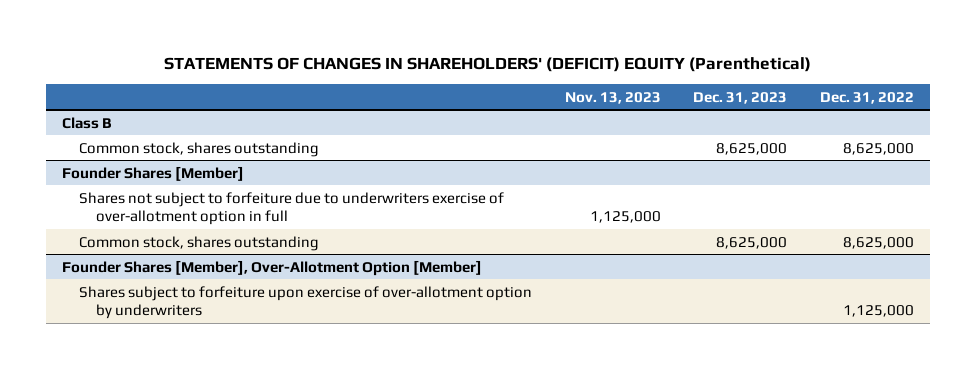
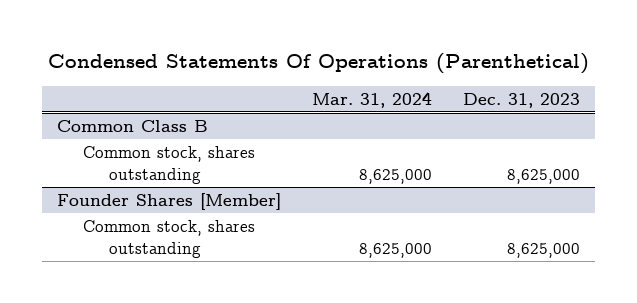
- STATEMENTS OF CHANGES IN SHAREHOLDERS' (DEFICIT) EQUITY (Parenthetical)
+ Condensed Statements Of Operations (Parenthetical)
- | Nov. 13, 2023 | Dec. 31, 2023 | Dec. 31, 2022
+ | Mar. 31, 2024 | Dec. 31, 2023
- Class B
+ Common Class B
@ Founder Shares [Member]
- Shares not subject to forfeiture due to underwriters exercise of over-allotment option in full | 1,125,000 | |
- Founder Shares [Member], Over-Allotment Option [Member]
- Shares subject to forfeiture upon exercise of over-allotment option by underwriters | | | 1,125,000

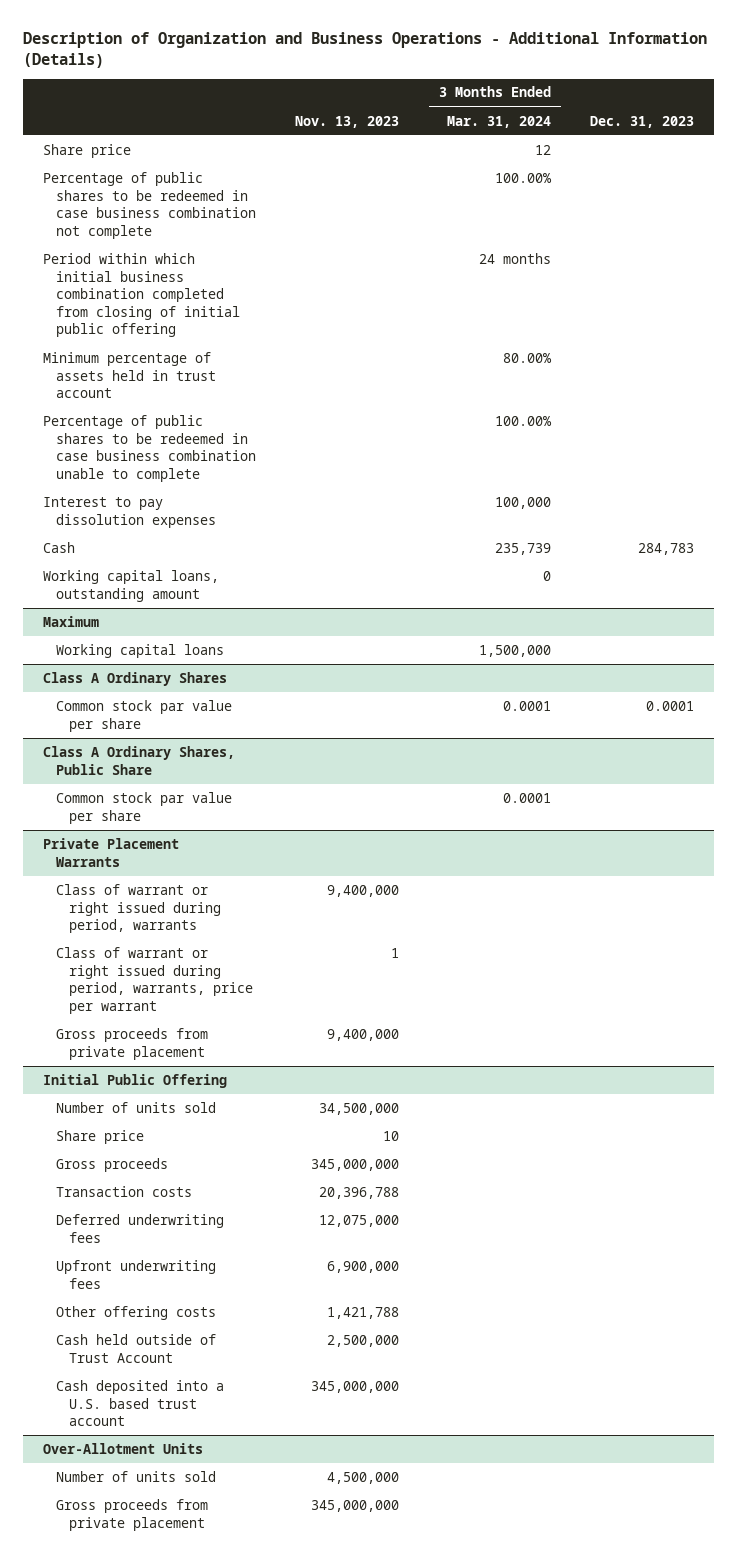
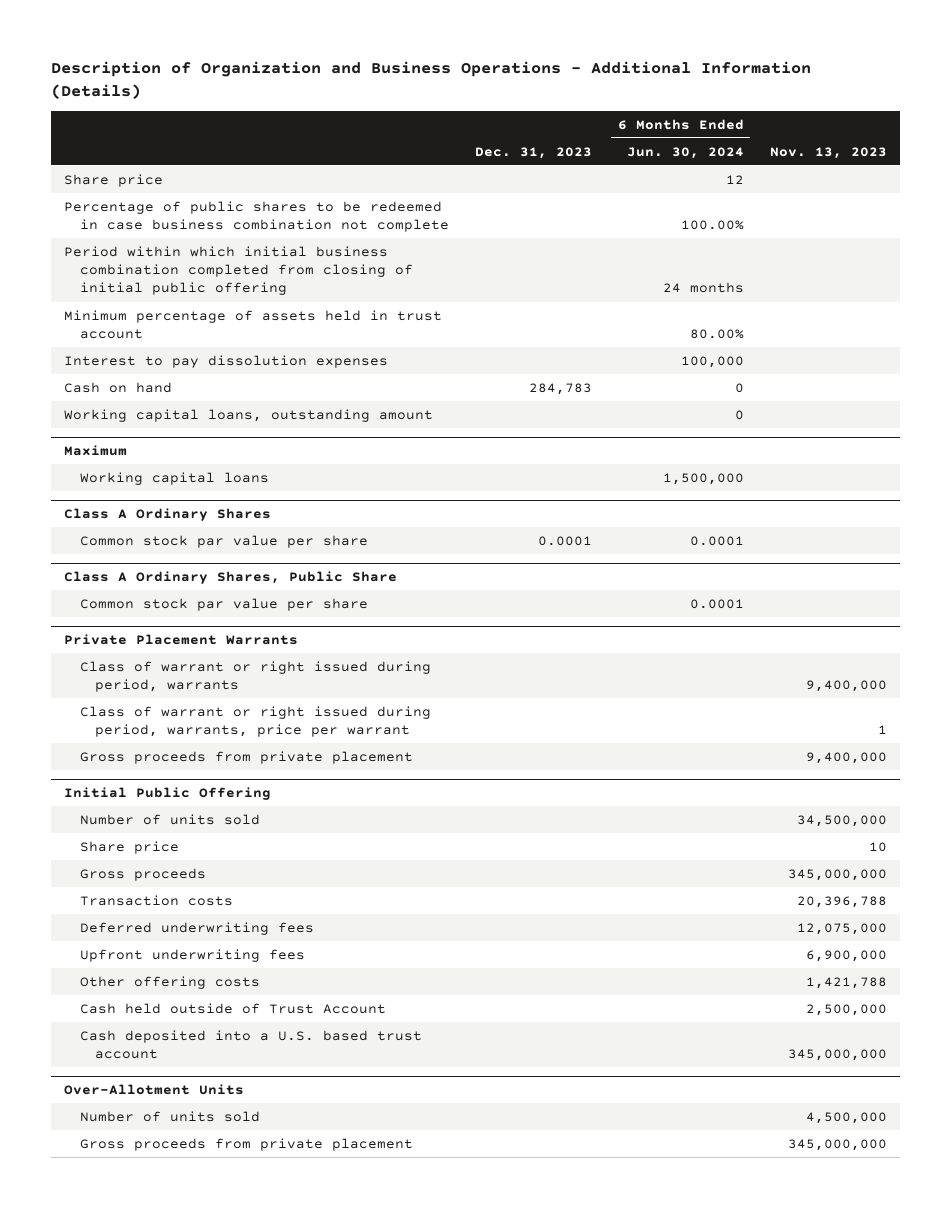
- | Nov. 13, 2023 | 3 Months Ended Mar. 31, 2024 | Dec. 31, 2023
+ | Dec. 31, 2023 | 6 Months Ended Jun. 30, 2024 | Nov. 13, 2023
- Percentage of public shares to be redeemed in case business combination unable to complete | | 100.00% |
- Cash | | 235,739 | 284,783
+ Cash on hand | 284,783 | 0 |

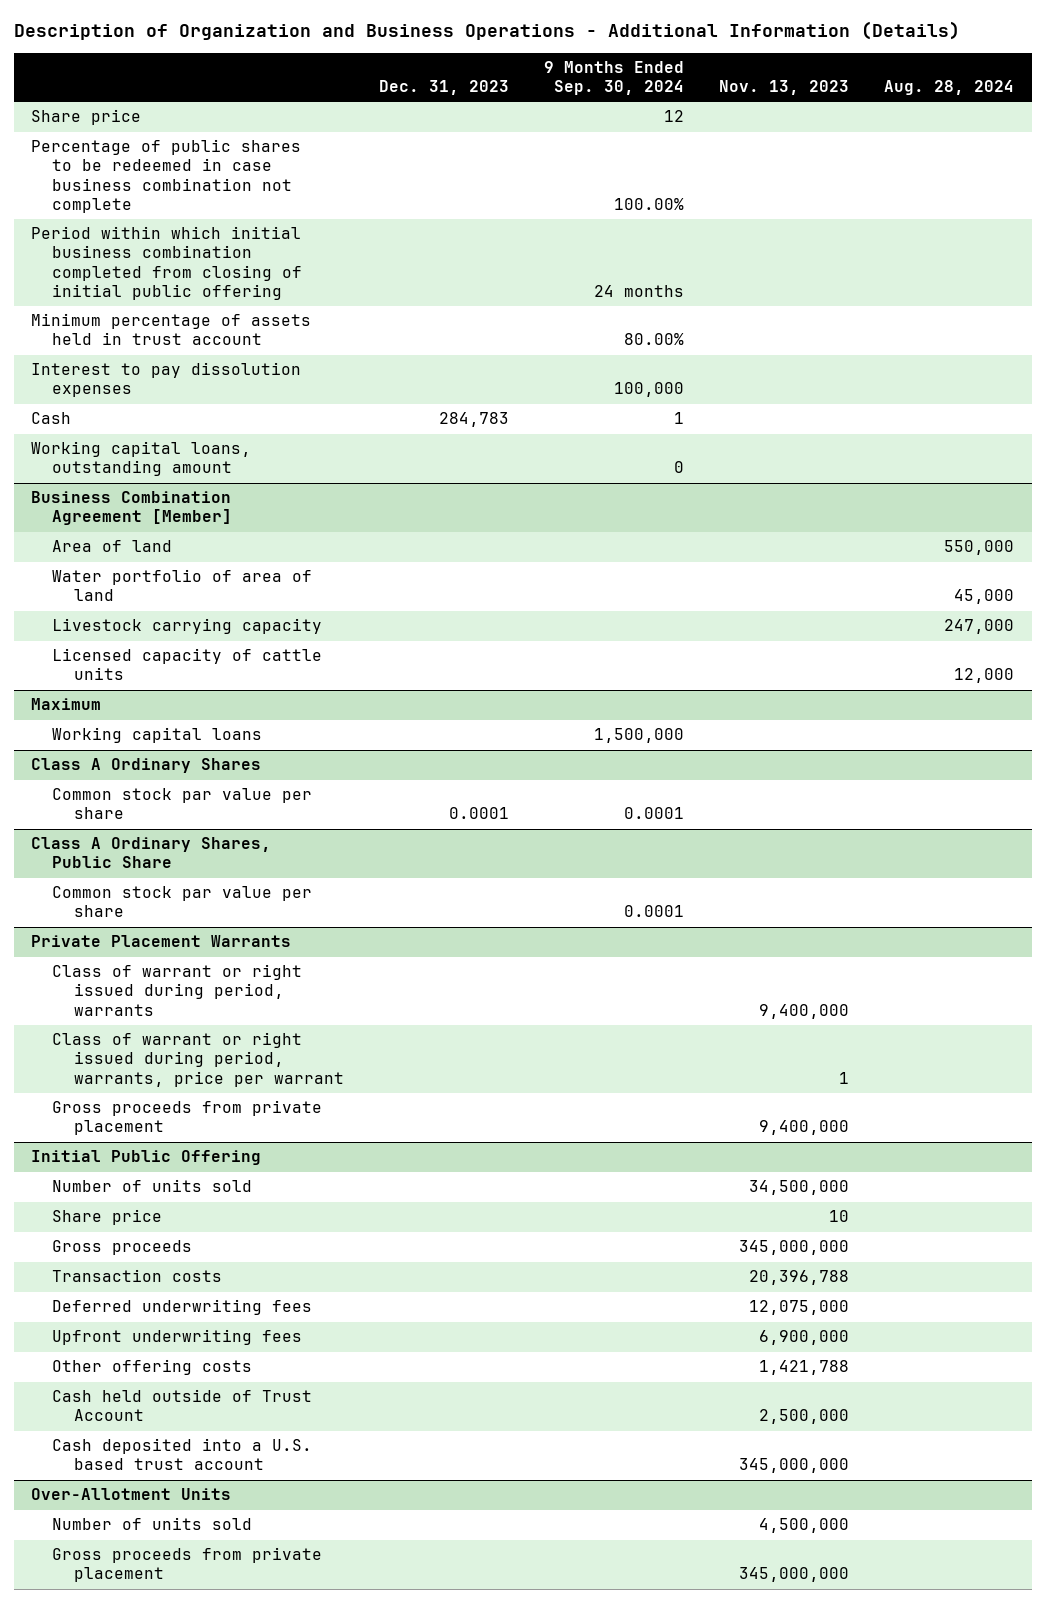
- | Dec. 31, 2023 | 6 Months Ended Jun. 30, 2024 | Nov. 13, 2023
+ | Dec. 31, 2023 | 9 Months Ended Sep. 30, 2024 | Nov. 13, 2023 | Aug. 28, 2024
- Cash on hand | 284,783 | 0 |
+ Cash | 284,783 | 1 | |
+ Business Combination Agreement [Member]
+ Area of land | | | | 550,000
+ Water portfolio of area of land | | | | 45,000
+ Livestock carrying capacity | | | | 247,000
+ Licensed capacity of cattle units | | | | 12,000

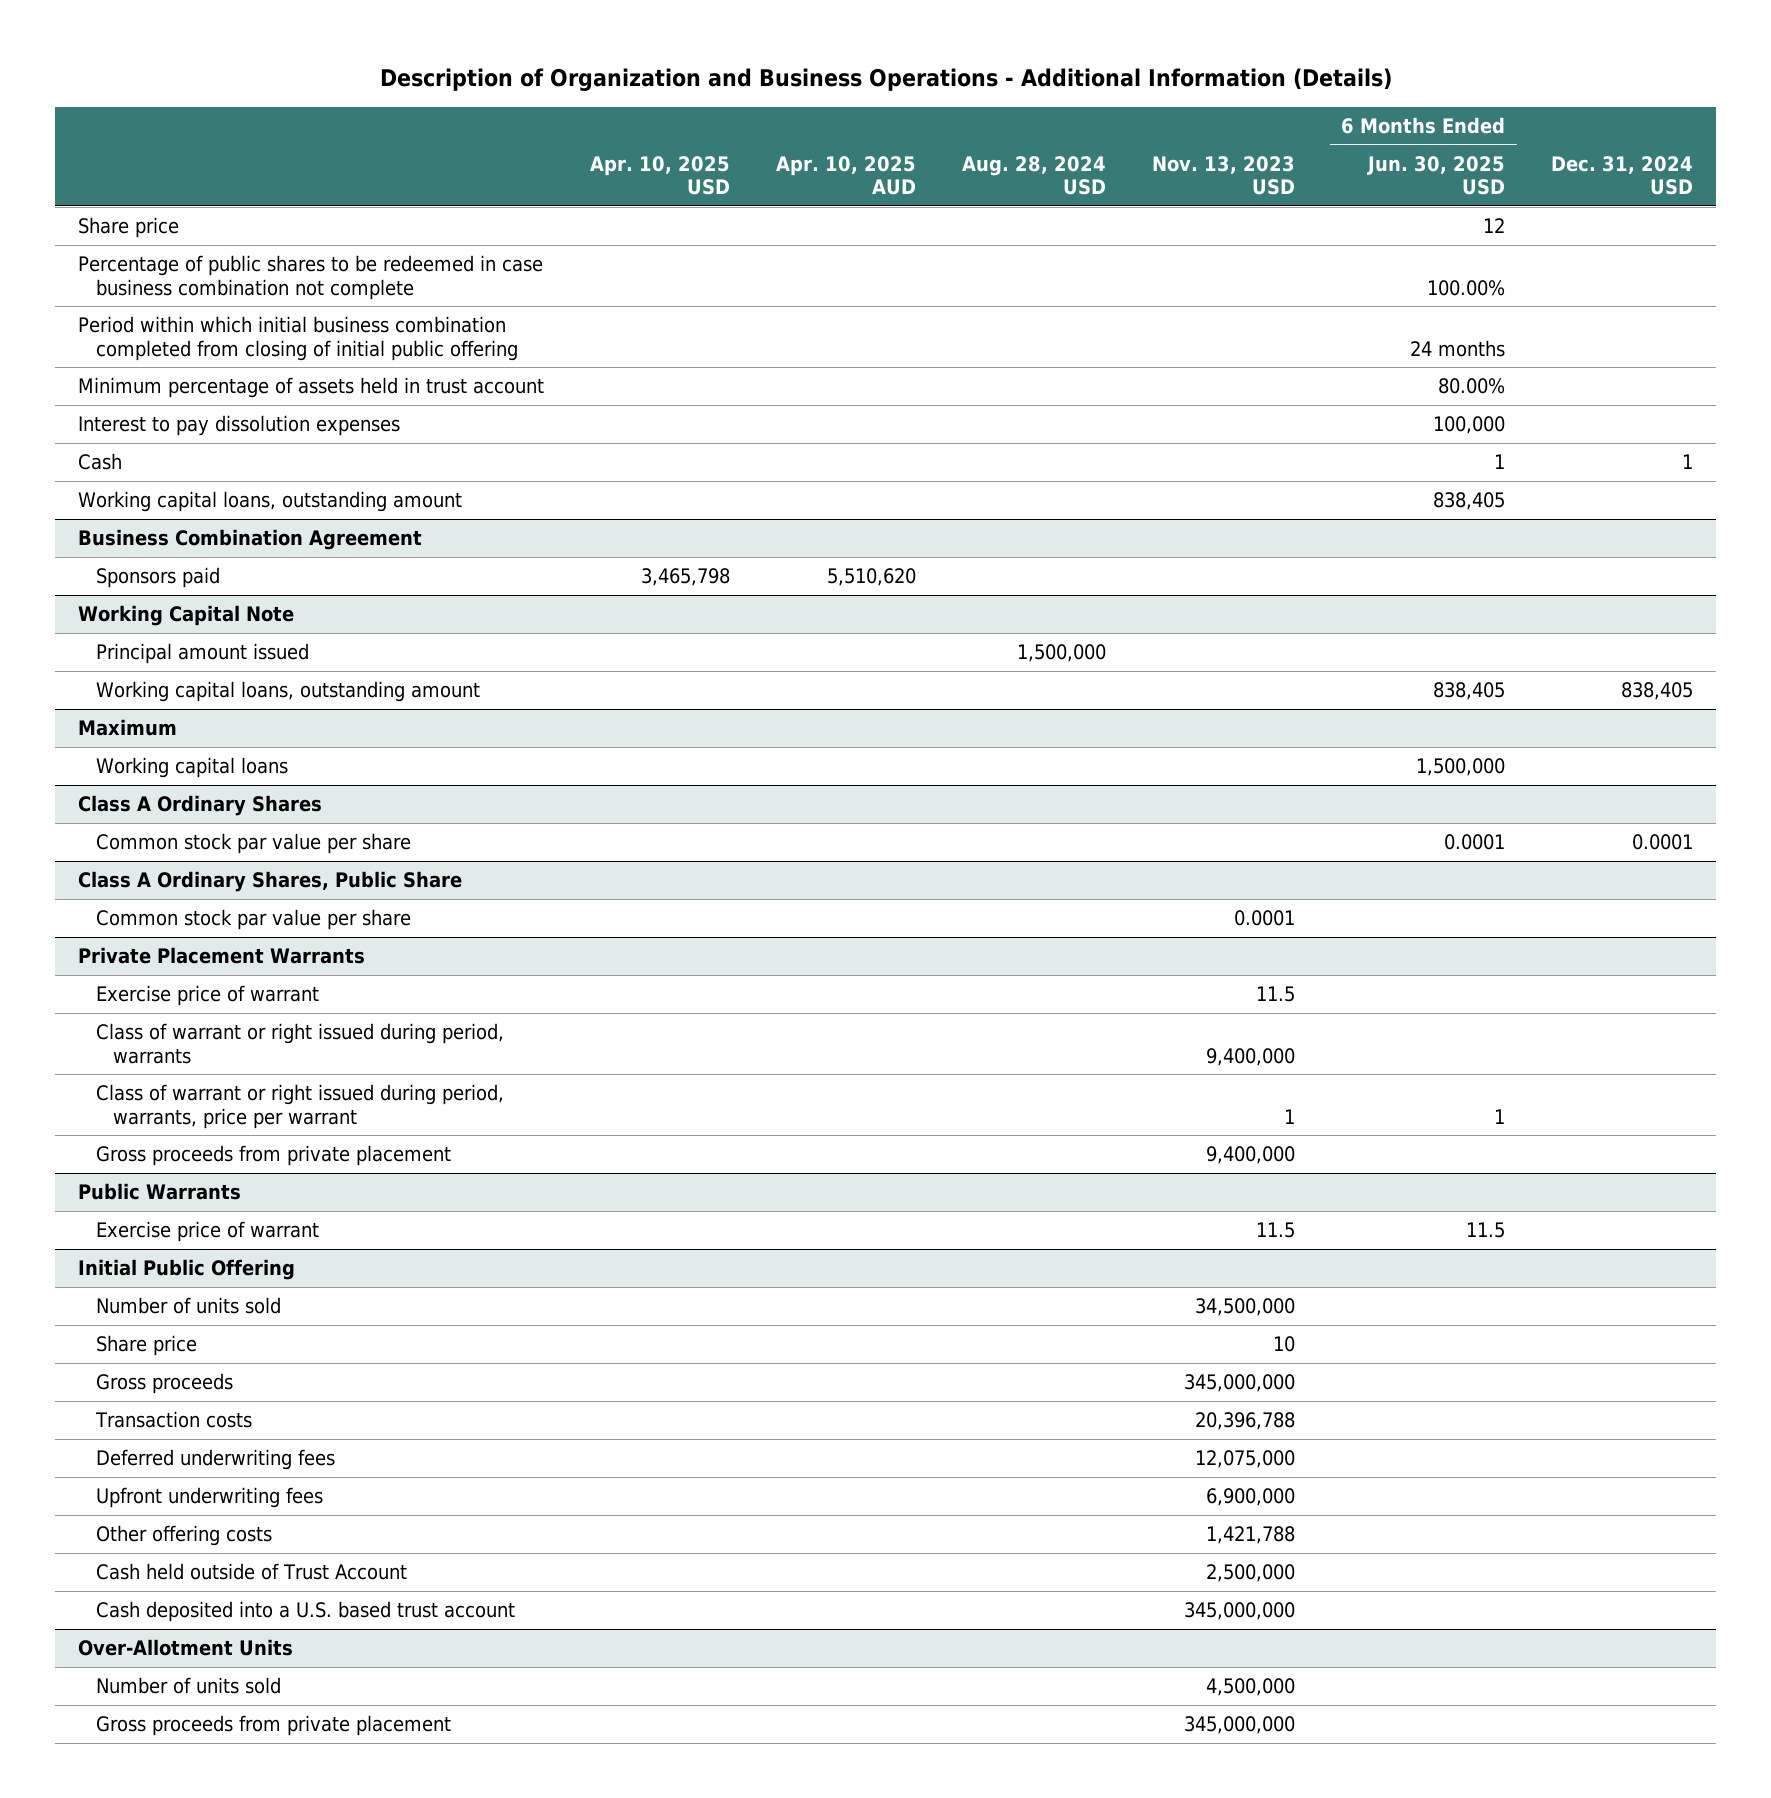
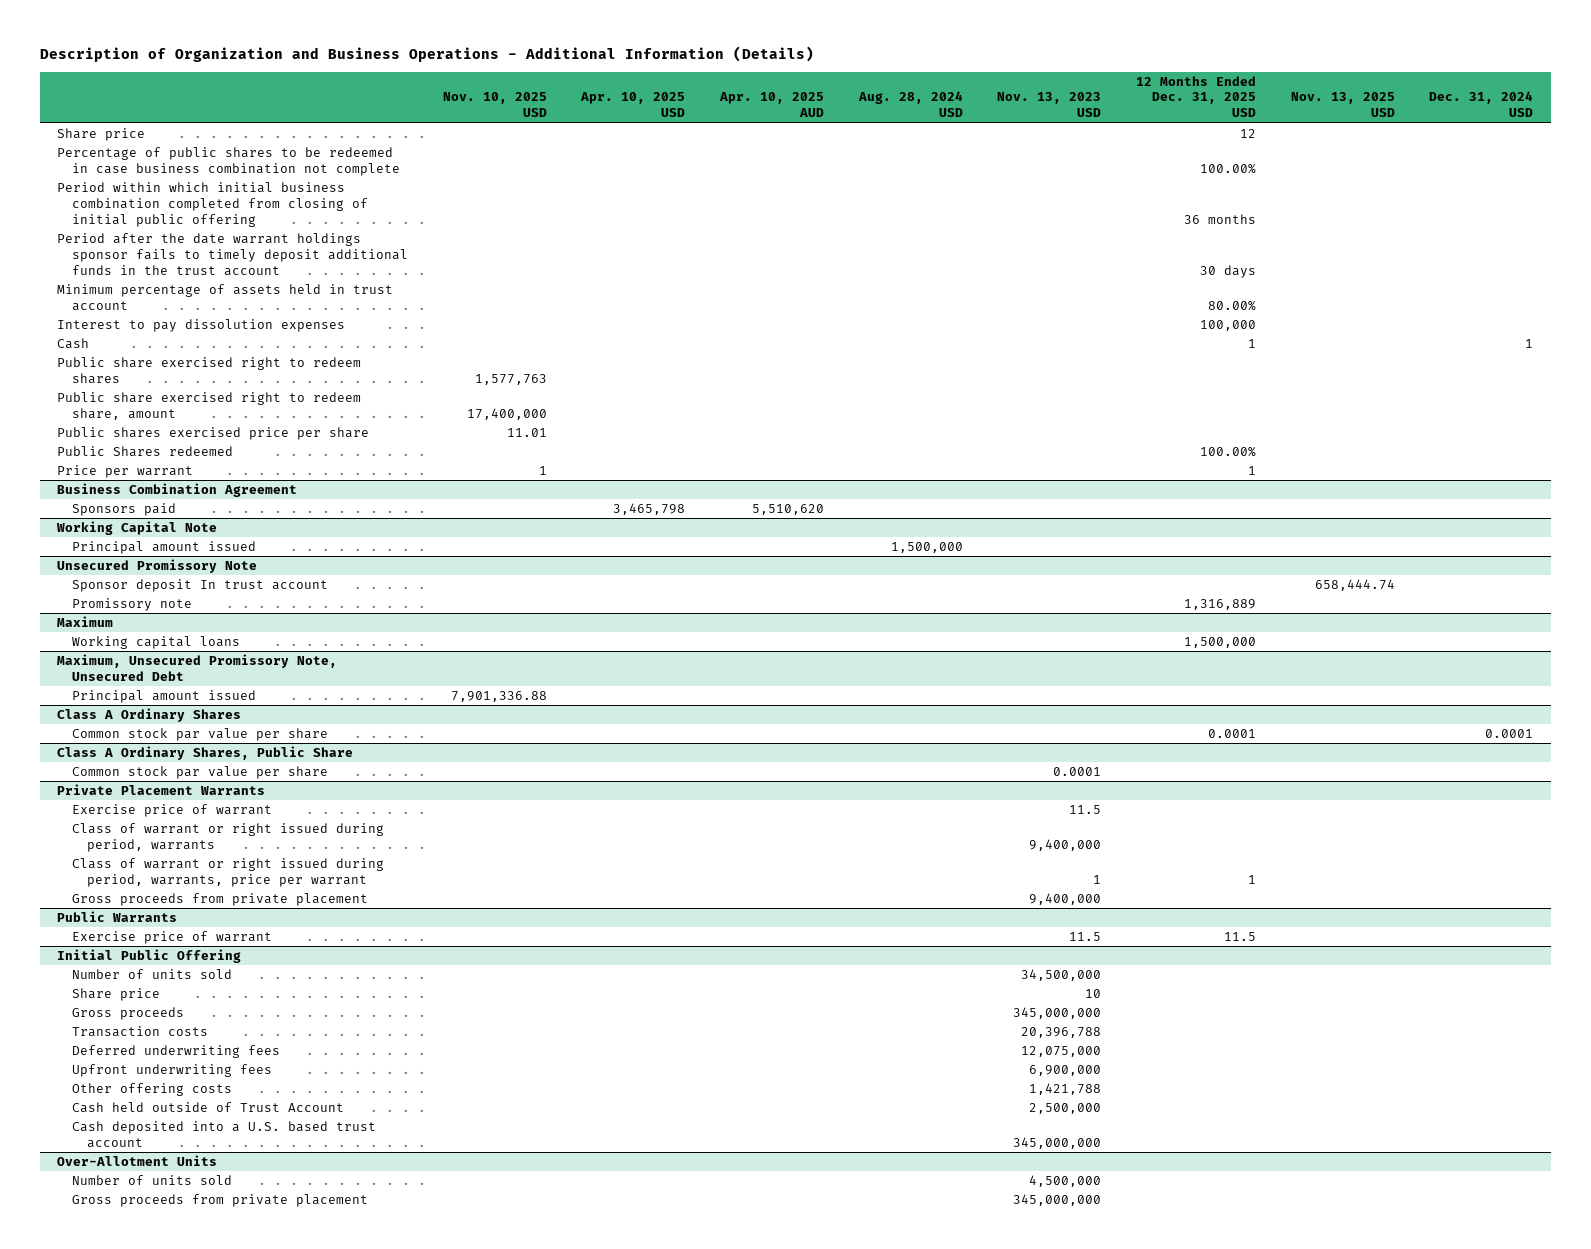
- | Apr. 10, 2025 USD | Apr. 10, 2025 AUD | Aug. 28, 2024 USD | Nov. 13, 2023 USD | 6 Months Ended Jun. 30, 2025 USD | Dec. 31, 2024 USD
+ | Nov. 10, 2025 USD | Apr. 10, 2025 USD | Apr. 10, 2025 AUD | Aug. 28, 2024 USD | Nov. 13, 2023 USD | 12 Months Ended Dec. 31, 2025 USD | Nov. 13, 2025 USD | Dec. 31, 2024 USD
+ Period after the date warrant holdings sponsor fails to timely deposit additional funds in the trust account | | | | | | 30 days | |
- Working capital loans, outstanding amount | | | | | 838,405 |
+ Public share exercised right to redeem shares | 1,577,763 | | | | | | |
+ Public share exercised right to redeem share, amount | 17,400,000 | | | | | | |
+ Public shares exercised price per share | 11.01 | | | | | | |
+ Public Shares redeemed | | | | | | 100.00% | |
+ Price per warrant | 1 | | | | | 1 | |
@ Working Capital Note
- Working capital loans, outstanding amount | | | | | 838,405 | 838,405
+ Unsecured Promissory Note
+ Sponsor deposit In trust account | | | | | | | 658,444.74 |
+ Promissory note | | | | | | 1,316,889 | |
+ Maximum, Unsecured Promissory Note, Unsecured Debt
+ Principal amount issued | 7,901,336.88 | | | | | | |

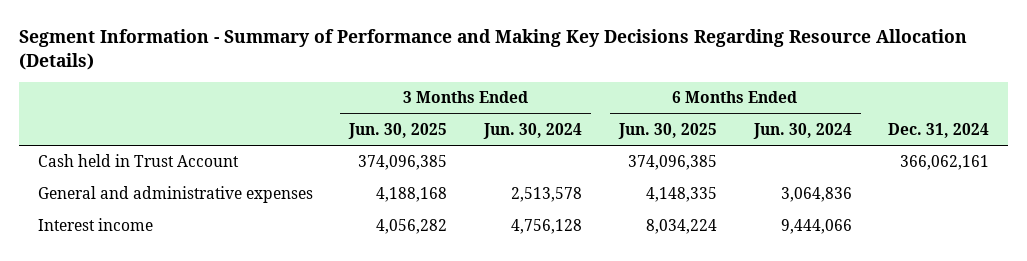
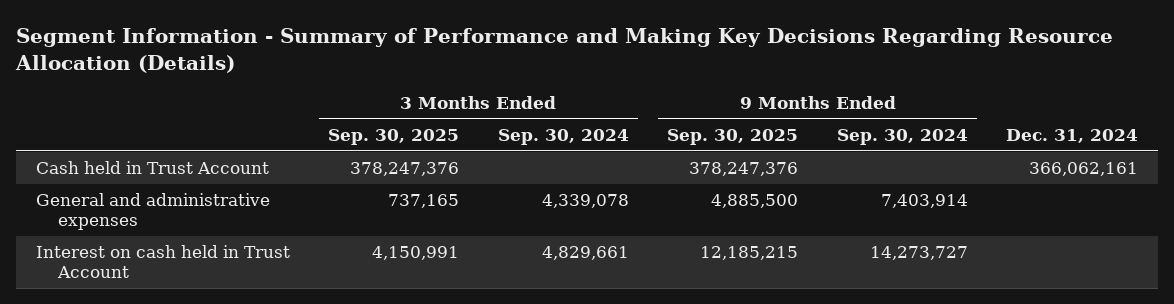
- | 3 Months Ended Jun. 30, 2025 | 3 Months Ended Jun. 30, 2024 | 6 Months Ended Jun. 30, 2025 | 6 Months Ended Jun. 30, 2024 | Dec. 31, 2024
+ | 3 Months Ended Sep. 30, 2025 | 3 Months Ended Sep. 30, 2024 | 9 Months Ended Sep. 30, 2025 | 9 Months Ended Sep. 30, 2024 | Dec. 31, 2024
- Interest income | 4,056,282 | 4,756,128 | 8,034,224 | 9,444,066 |
+ Interest on cash held in Trust Account | 4,150,991 | 4,829,661 | 12,185,215 | 14,273,727 |

